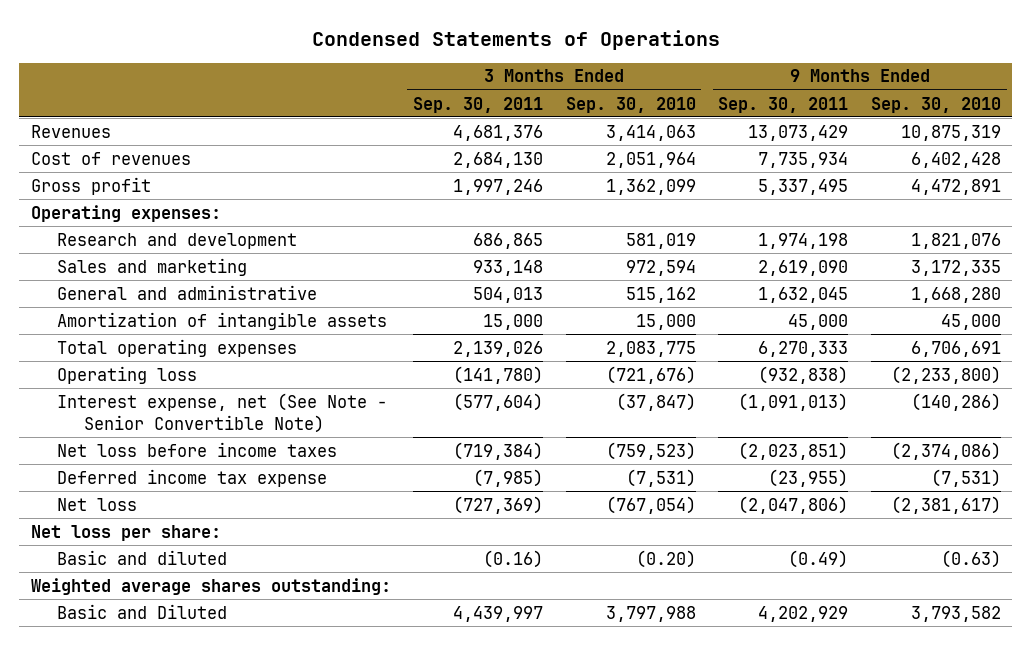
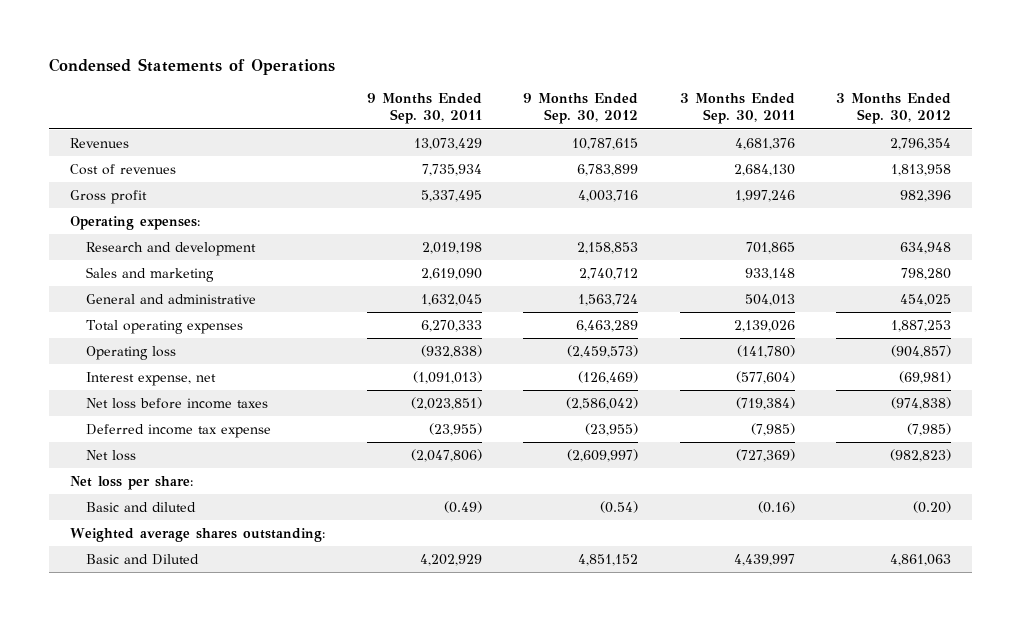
- | 3 Months Ended Sep. 30, 2011 | 3 Months Ended Sep. 30, 2010 | 9 Months Ended Sep. 30, 2011 | 9 Months Ended Sep. 30, 2010
+ | 9 Months Ended Sep. 30, 2011 | 9 Months Ended Sep. 30, 2012 | 3 Months Ended Sep. 30, 2011 | 3 Months Ended Sep. 30, 2012
- Research and development | 686,865 | 581,019 | 1,974,198 | 1,821,076
+ Research and development | 2,019,198 | 2,158,853 | 701,865 | 634,948
- Amortization of intangible assets | 15,000 | 15,000 | 45,000 | 45,000
- Interest expense, net (See Note - Senior Convertible Note) | (577,604) | (37,847) | (1,091,013) | (140,286)
+ Interest expense, net | (1,091,013) | (126,469) | (577,604) | (69,981)

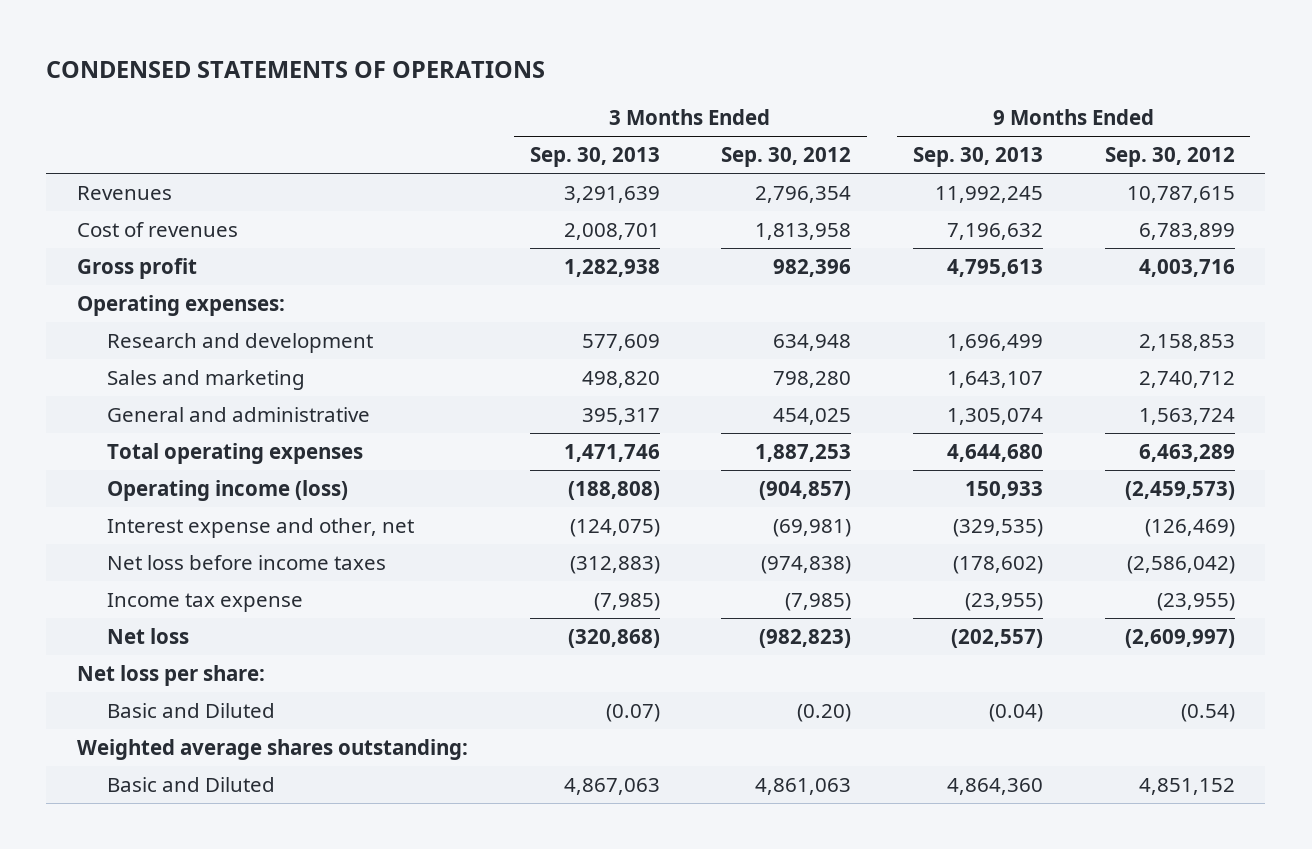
- Condensed Statements of Operations
+ CONDENSED STATEMENTS OF OPERATIONS
- | 9 Months Ended Sep. 30, 2011 | 9 Months Ended Sep. 30, 2012 | 3 Months Ended Sep. 30, 2011 | 3 Months Ended Sep. 30, 2012
+ | 3 Months Ended Sep. 30, 2013 | 3 Months Ended Sep. 30, 2012 | 9 Months Ended Sep. 30, 2013 | 9 Months Ended Sep. 30, 2012
- Operating loss | (932,838) | (2,459,573) | (141,780) | (904,857)
- Interest expense, net | (1,091,013) | (126,469) | (577,604) | (69,981)
+ Operating income (loss) | (188,808) | (904,857) | 150,933 | (2,459,573)
+ Interest expense and other, net | (124,075) | (69,981) | (329,535) | (126,469)
- Deferred income tax expense | (23,955) | (23,955) | (7,985) | (7,985)
+ Income tax expense | (7,985) | (7,985) | (23,955) | (23,955)
- Basic and diluted | (0.49) | (0.54) | (0.16) | (0.20)
+ Basic and Diluted | (0.07) | (0.20) | (0.04) | (0.54)

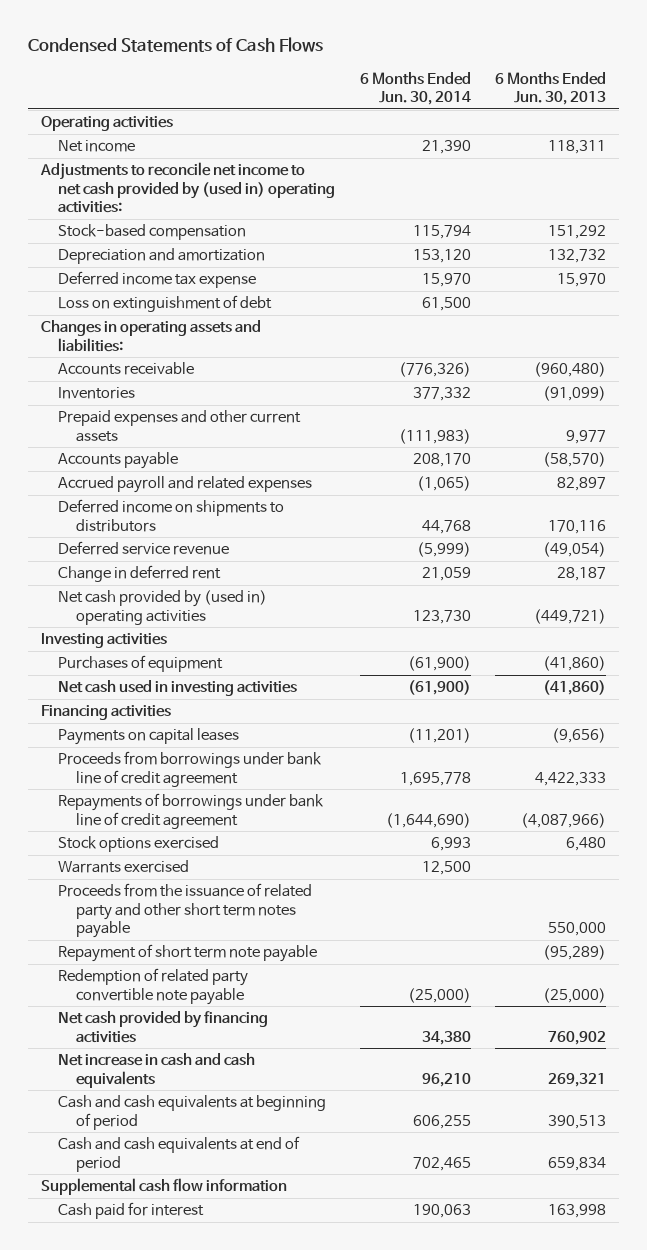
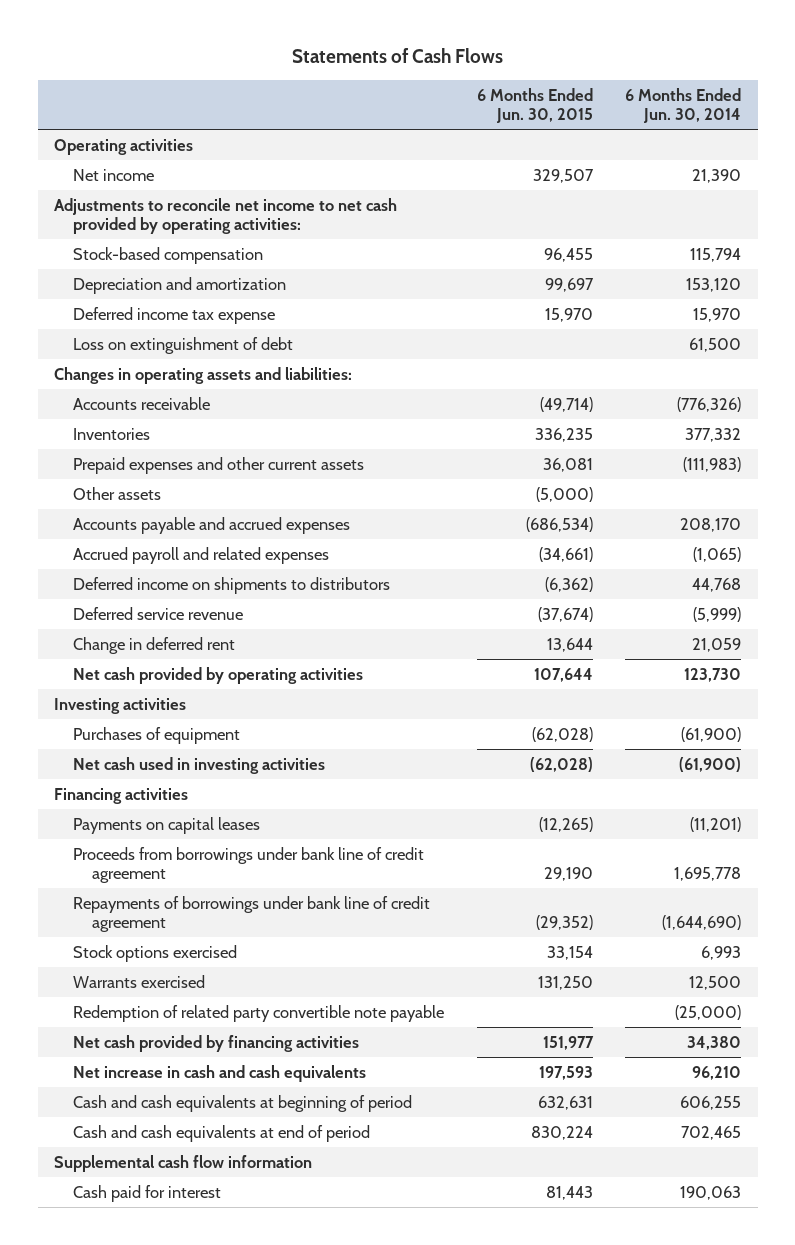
- Condensed Statements of Cash Flows
+ Statements of Cash Flows
- | 6 Months Ended Jun. 30, 2014 | 6 Months Ended Jun. 30, 2013
+ | 6 Months Ended Jun. 30, 2015 | 6 Months Ended Jun. 30, 2014
- Adjustments to reconcile net income to net cash provided by (used in) operating activities:
+ Adjustments to reconcile net income to net cash provided by operating activities:
- Accounts payable | 208,170 | (58,570)
+ Other assets | (5,000) |
+ Accounts payable and accrued expenses | (686,534) | 208,170
- Net cash provided by (used in) operating activities | 123,730 | (449,721)
+ Net cash provided by operating activities | 107,644 | 123,730
- Proceeds from the issuance of related party and other short term notes payable | | 550,000
- Repayment of short term note payable | | (95,289)

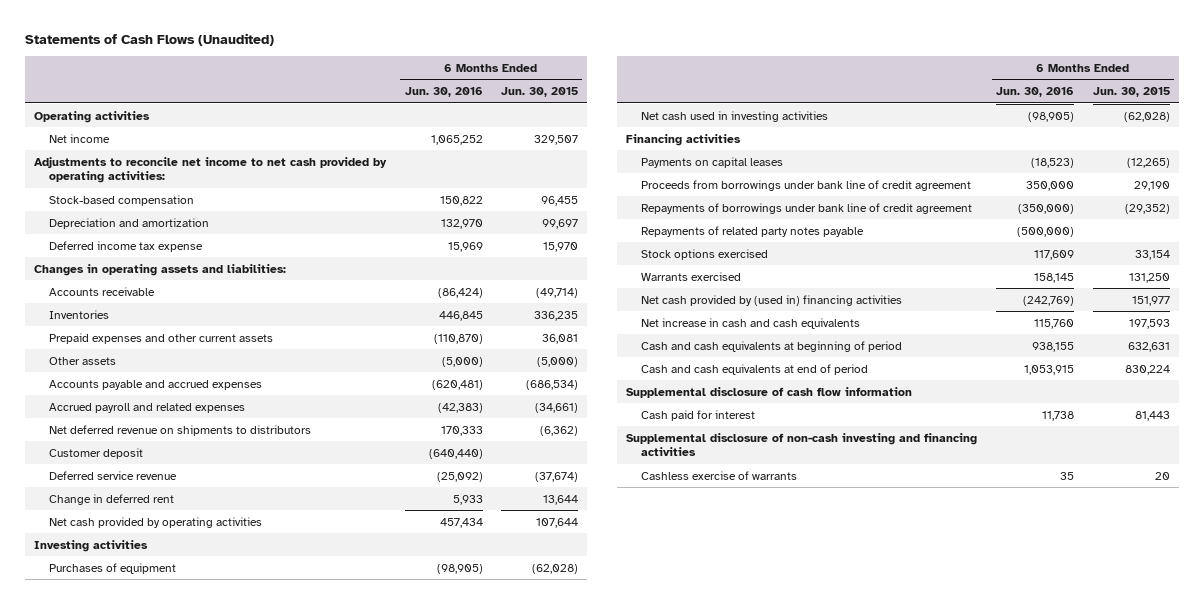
- Statements of Cash Flows
+ Statements of Cash Flows (Unaudited)
- | 6 Months Ended Jun. 30, 2015 | 6 Months Ended Jun. 30, 2014
+ | 6 Months Ended Jun. 30, 2016 | 6 Months Ended Jun. 30, 2015
- Loss on extinguishment of debt | | 61,500
- Deferred income on shipments to distributors | (6,362) | 44,768
+ Net deferred revenue on shipments to distributors | 170,333 | (6,362)
+ Customer deposit | (640,440) |
+ Repayments of related party notes payable | (500,000) |
- Redemption of related party convertible note payable | | (25,000)
- Net cash provided by financing activities | 151,977 | 34,380
+ Net cash provided by (used in) financing activities | (242,769) | 151,977
- Supplemental cash flow information
+ Supplemental disclosure of cash flow information
+ Supplemental disclosure of non-cash investing and financing activities
+ Cashless exercise of warrants | 35 | 20

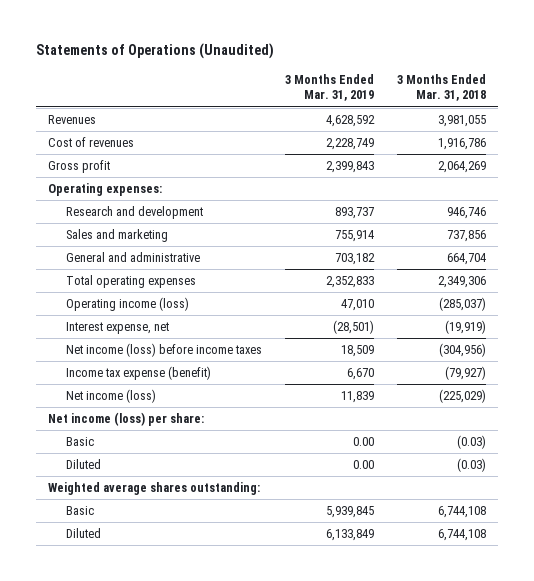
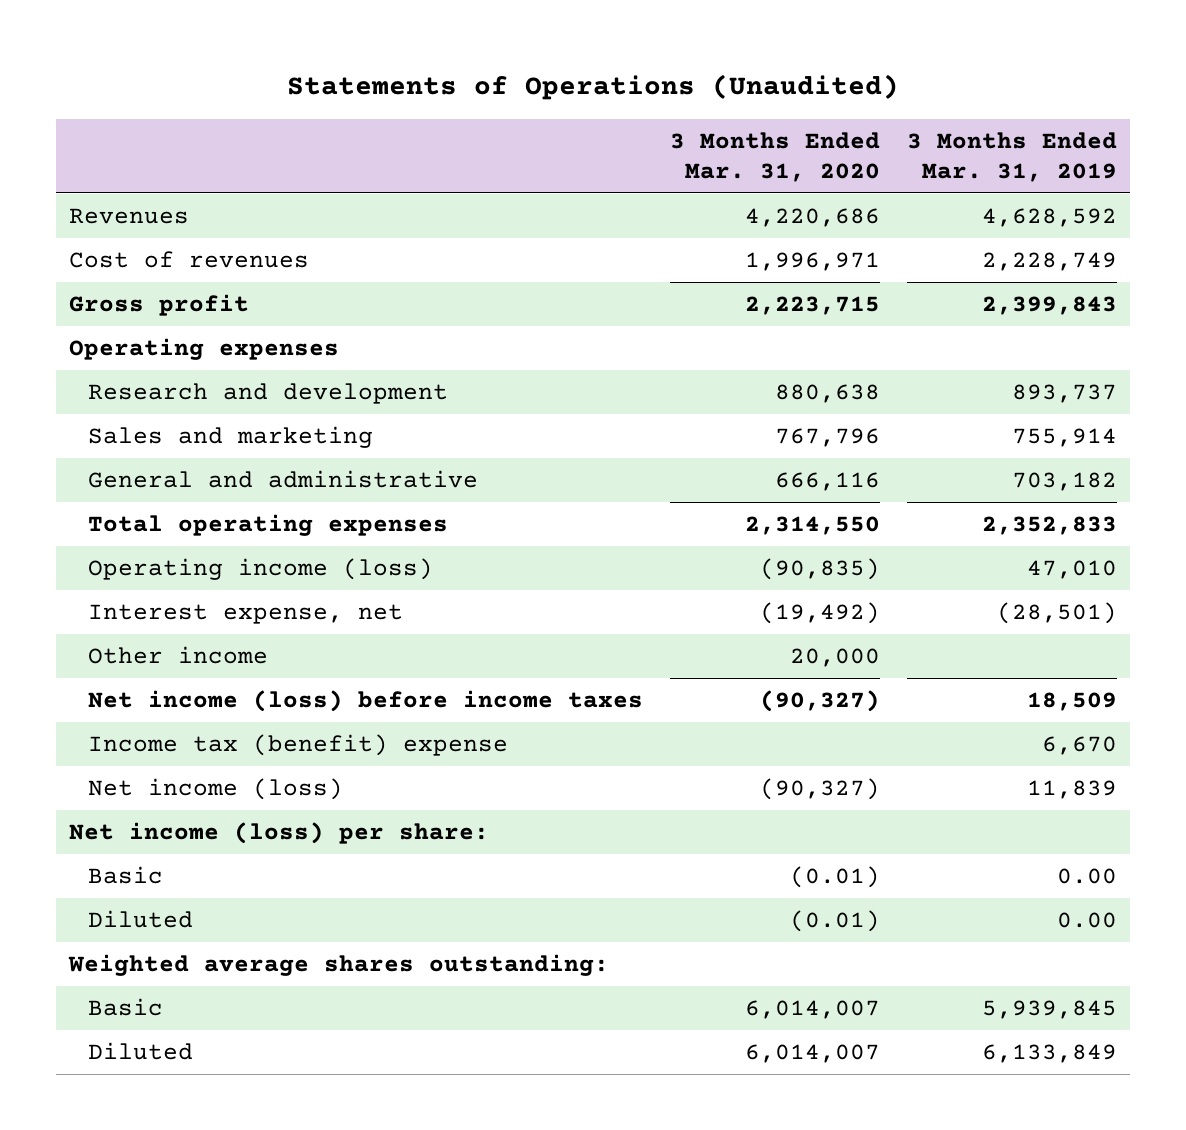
- | 3 Months Ended Mar. 31, 2019 | 3 Months Ended Mar. 31, 2018
+ | 3 Months Ended Mar. 31, 2020 | 3 Months Ended Mar. 31, 2019
- Operating expenses:
+ Operating expenses
+ Other income | 20,000 |
- Income tax expense (benefit) | 6,670 | (79,927)
+ Income tax (benefit) expense | | 6,670

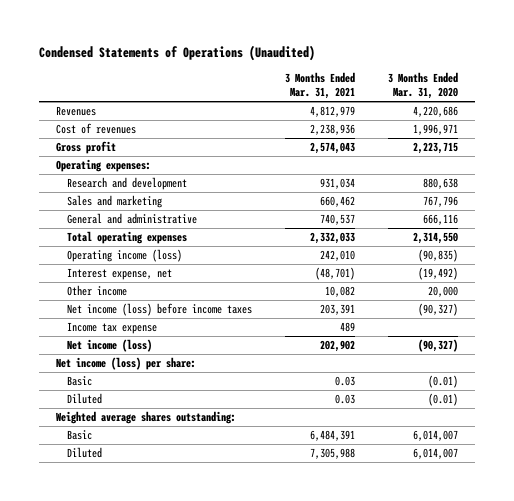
- Statements of Operations (Unaudited)
+ Condensed Statements of Operations (Unaudited)
- | 3 Months Ended Mar. 31, 2020 | 3 Months Ended Mar. 31, 2019
+ | 3 Months Ended Mar. 31, 2021 | 3 Months Ended Mar. 31, 2020
- Operating expenses
+ Operating expenses:
- Income tax (benefit) expense | | 6,670
+ Income tax expense | 489 |

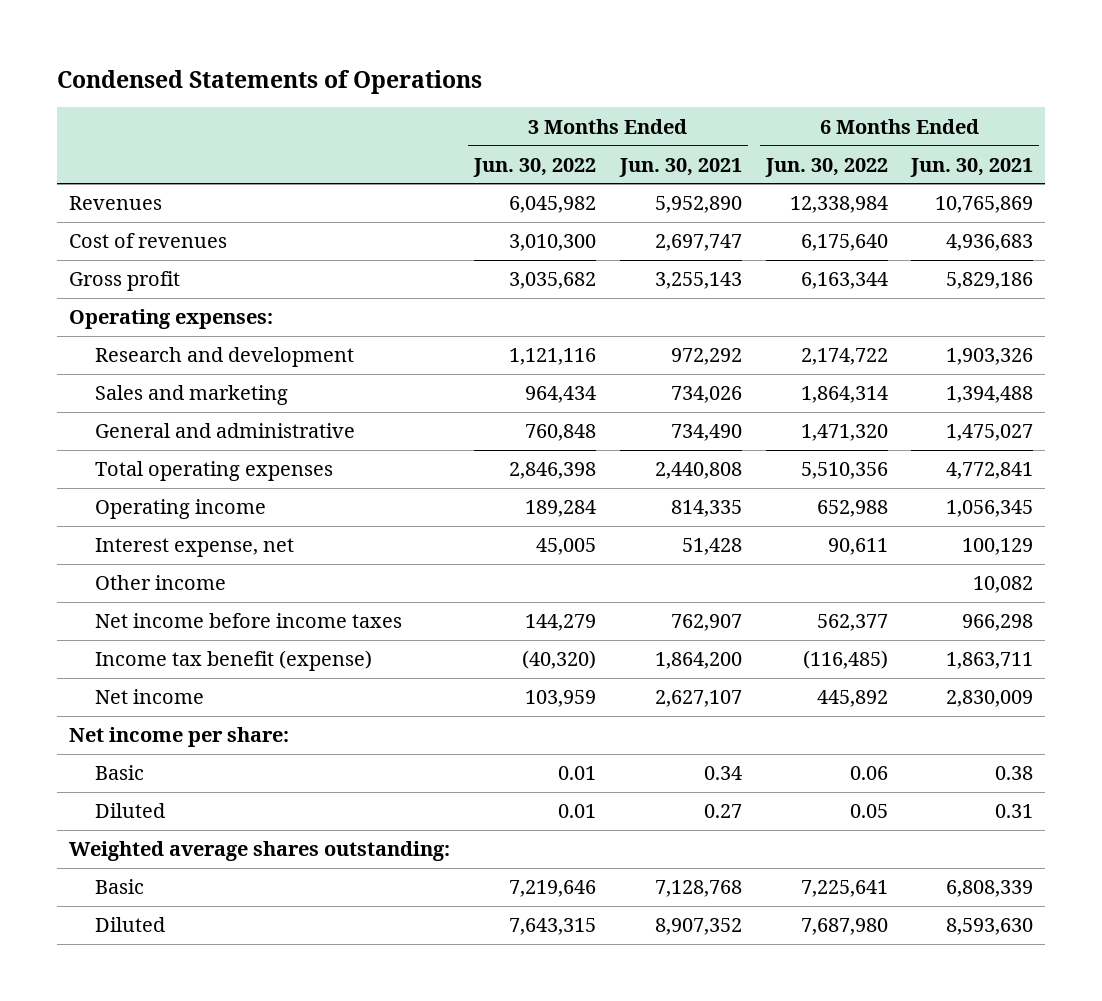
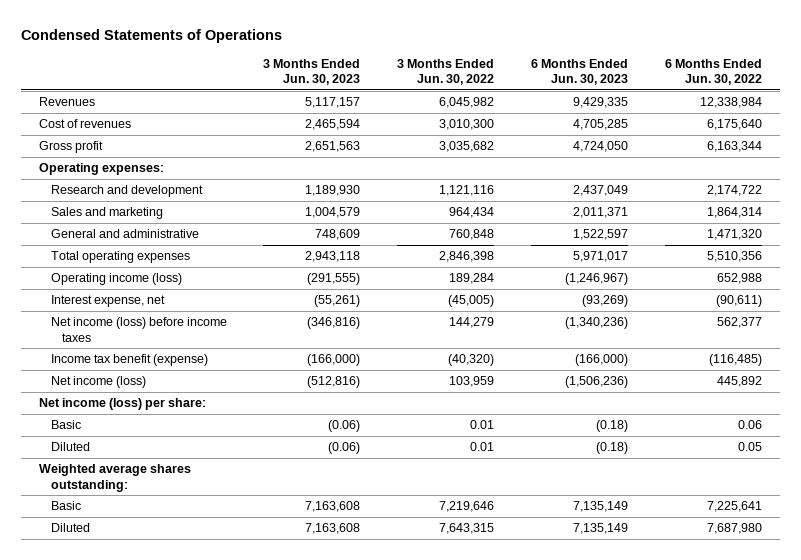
- | 3 Months Ended Jun. 30, 2022 | 3 Months Ended Jun. 30, 2021 | 6 Months Ended Jun. 30, 2022 | 6 Months Ended Jun. 30, 2021
+ | 3 Months Ended Jun. 30, 2023 | 3 Months Ended Jun. 30, 2022 | 6 Months Ended Jun. 30, 2023 | 6 Months Ended Jun. 30, 2022
- Operating income | 189,284 | 814,335 | 652,988 | 1,056,345
- Interest expense, net | 45,005 | 51,428 | 90,611 | 100,129
- Other income | | | | 10,082
- Net income before income taxes | 144,279 | 762,907 | 562,377 | 966,298
+ Operating income (loss) | (291,555) | 189,284 | (1,246,967) | 652,988
+ Interest expense, net | (55,261) | (45,005) | (93,269) | (90,611)
+ Net income (loss) before income taxes | (346,816) | 144,279 | (1,340,236) | 562,377
- Net income | 103,959 | 2,627,107 | 445,892 | 2,830,009
- Net income per share:
+ Net income (loss) | (512,816) | 103,959 | (1,506,236) | 445,892
+ Net income (loss) per share:

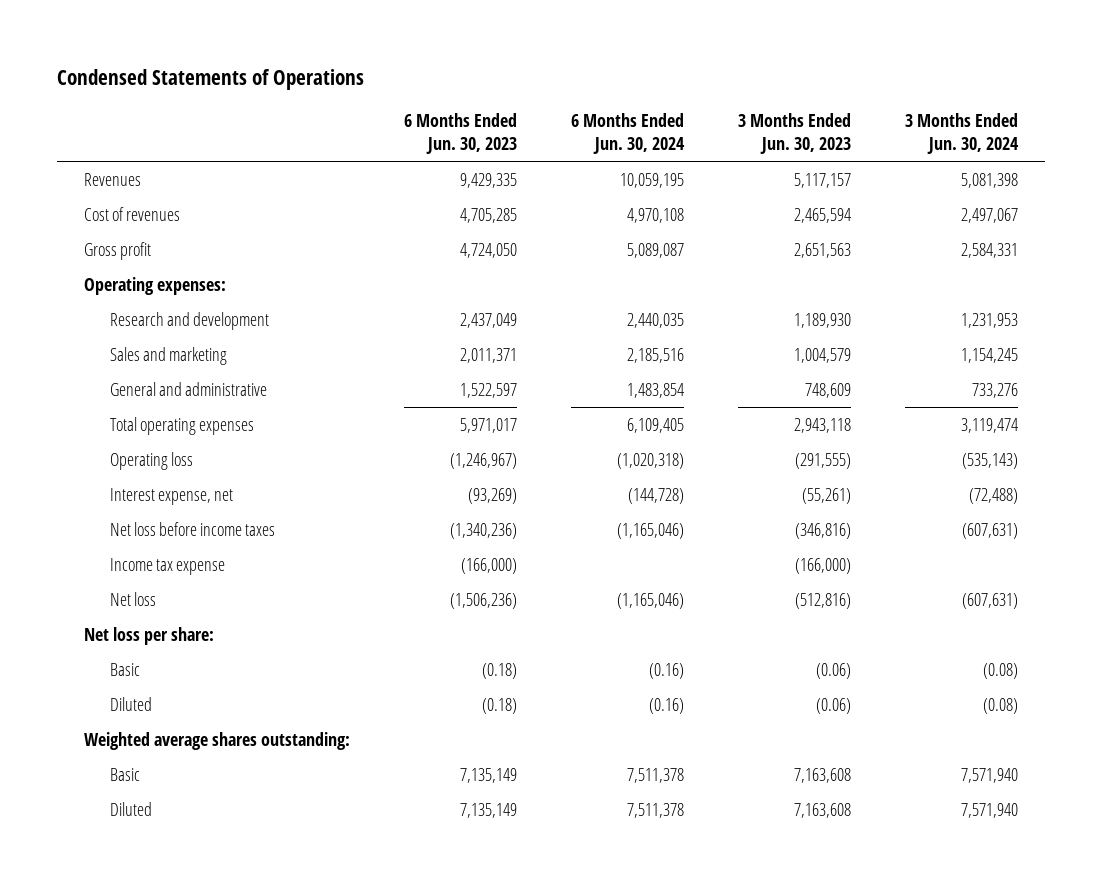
- | 3 Months Ended Jun. 30, 2023 | 3 Months Ended Jun. 30, 2022 | 6 Months Ended Jun. 30, 2023 | 6 Months Ended Jun. 30, 2022
+ | 6 Months Ended Jun. 30, 2023 | 6 Months Ended Jun. 30, 2024 | 3 Months Ended Jun. 30, 2023 | 3 Months Ended Jun. 30, 2024
- Operating income (loss) | (291,555) | 189,284 | (1,246,967) | 652,988
+ Operating loss | (1,246,967) | (1,020,318) | (291,555) | (535,143)
- Net income (loss) before income taxes | (346,816) | 144,279 | (1,340,236) | 562,377
- Income tax benefit (expense) | (166,000) | (40,320) | (166,000) | (116,485)
- Net income (loss) | (512,816) | 103,959 | (1,506,236) | 445,892
- Net income (loss) per share:
+ Net loss before income taxes | (1,340,236) | (1,165,046) | (346,816) | (607,631)
+ Income tax expense | (166,000) | | (166,000) |
+ Net loss | (1,506,236) | (1,165,046) | (512,816) | (607,631)
+ Net loss per share:

